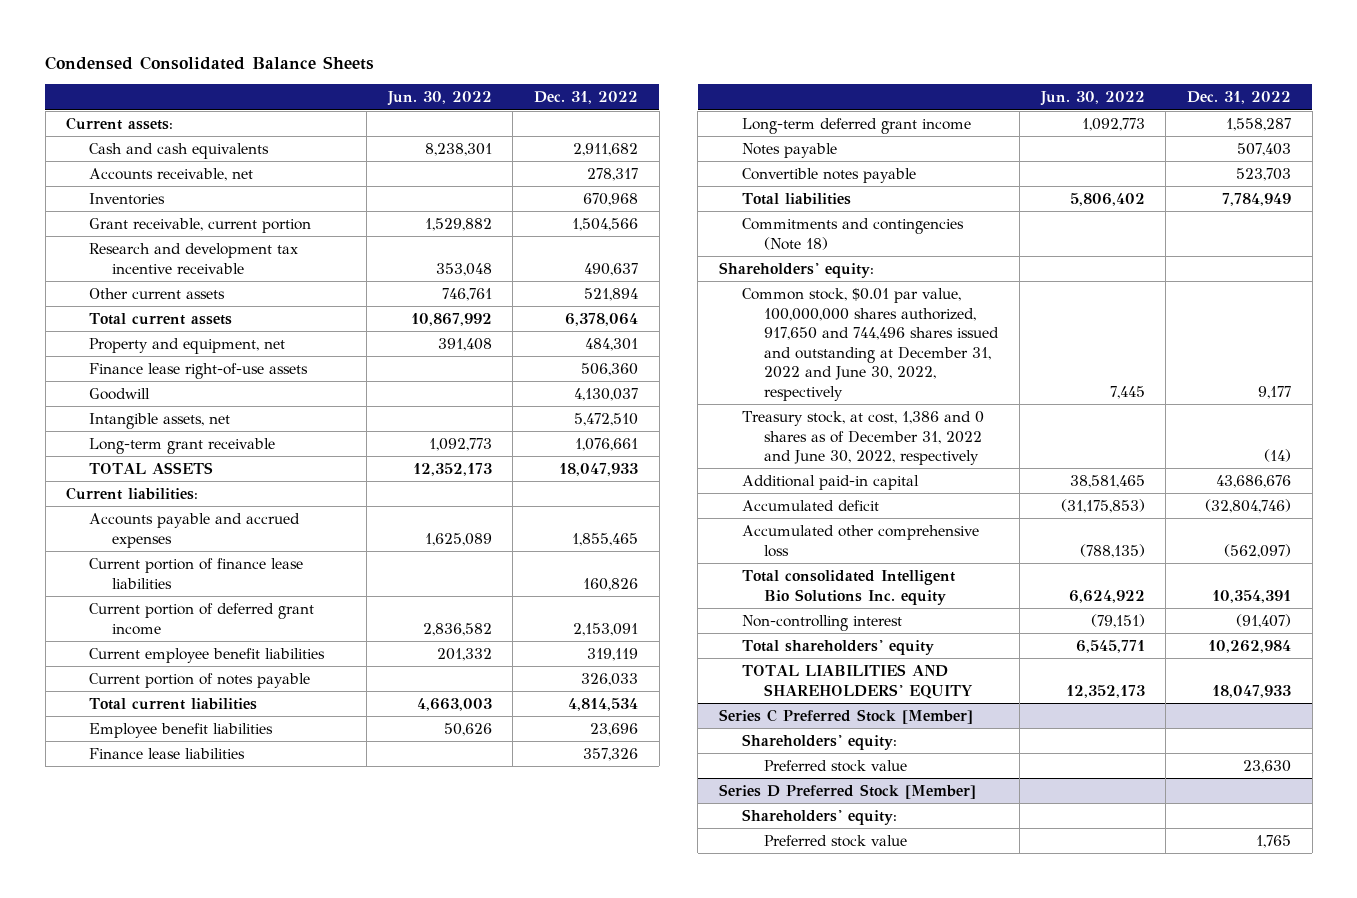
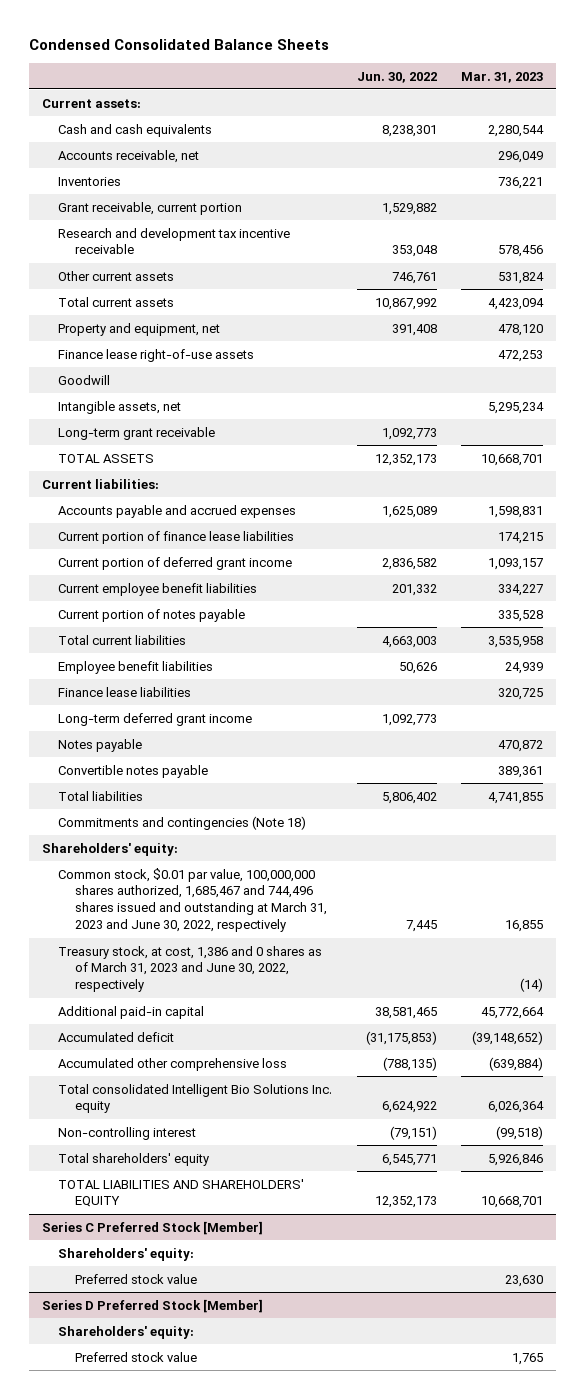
- | Jun. 30, 2022 | Dec. 31, 2022
+ | Jun. 30, 2022 | Mar. 31, 2023
- Common stock, $0.01 par value, 100,000,000 shares authorized, 917,650 and 744,496 shares issued and outstanding at December 31, 2022 and June 30, 2022, respectively | 7,445 | 9,177
- Treasury stock, at cost, 1,386 and 0 shares as of December 31, 2022 and June 30, 2022, respectively | | (14)
+ Common stock, $0.01 par value, 100,000,000 shares authorized, 1,685,467 and 744,496 shares issued and outstanding at March 31, 2023 and June 30, 2022, respectively | 7,445 | 16,855
+ Treasury stock, at cost, 1,386 and 0 shares as of March 31, 2023 and June 30, 2022, respectively | | (14)

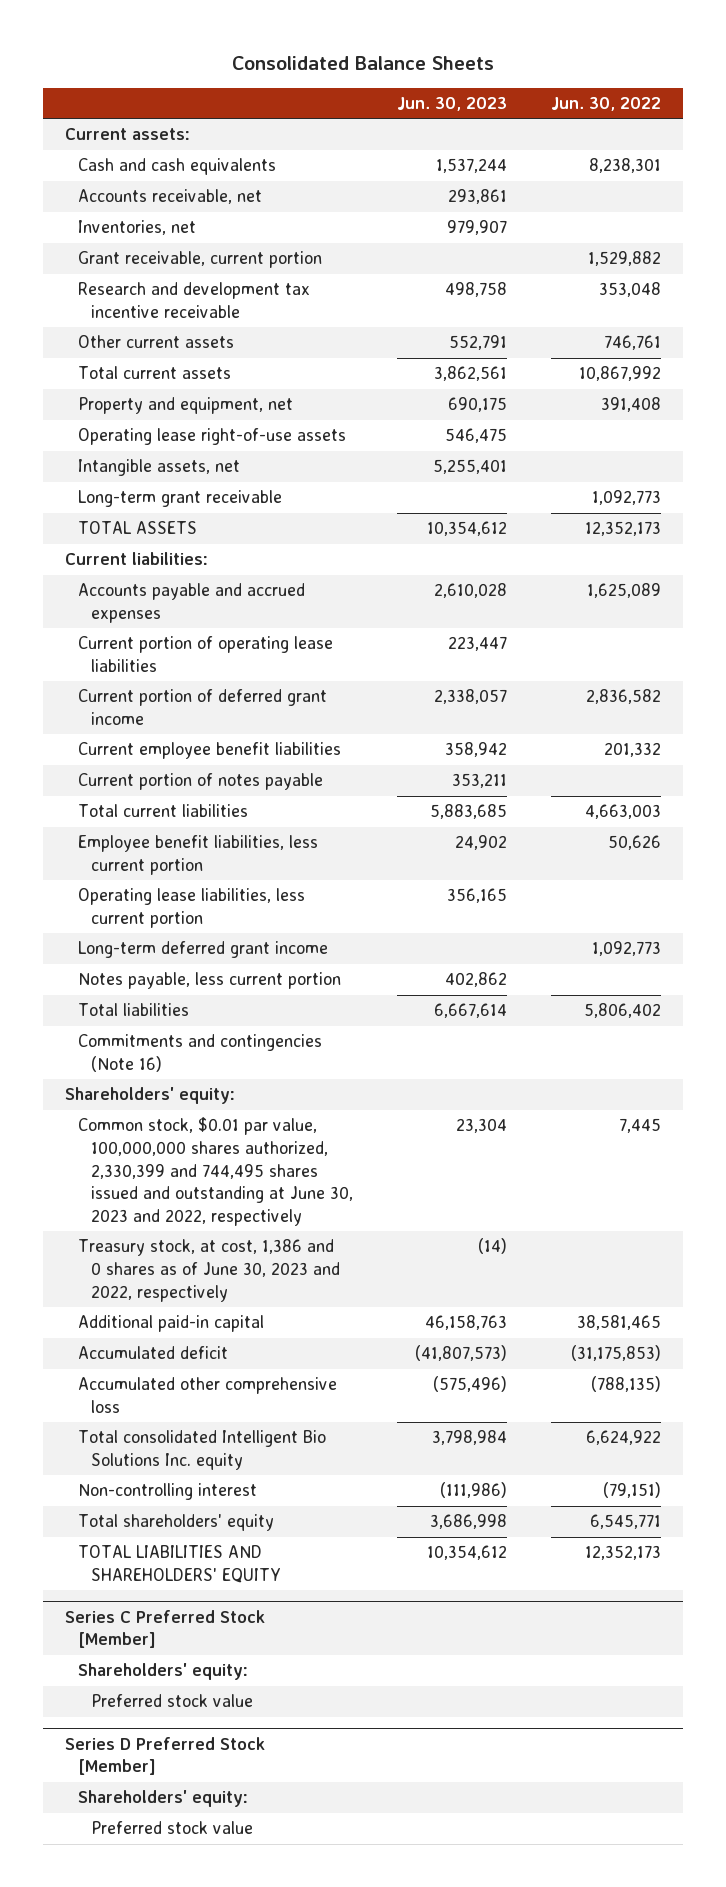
- Condensed Consolidated Balance Sheets
+ Consolidated Balance Sheets
- | Jun. 30, 2022 | Mar. 31, 2023
+ | Jun. 30, 2023 | Jun. 30, 2022
- Inventories | | 736,221
+ Inventories, net | 979,907 |
- Finance lease right-of-use assets | | 472,253
- Goodwill
+ Operating lease right-of-use assets | 546,475 |
- Current portion of finance lease liabilities | | 174,215
+ Current portion of operating lease liabilities | 223,447 |
- Employee benefit liabilities | 50,626 | 24,939
- Finance lease liabilities | | 320,725
+ Employee benefit liabilities, less current portion | 24,902 | 50,626
+ Operating lease liabilities, less current portion | 356,165 |
- Notes payable | | 470,872
- Convertible notes payable | | 389,361
+ Notes payable, less current portion | 402,862 |
- Commitments and contingencies (Note 18)
+ Commitments and contingencies (Note 16)
- Common stock, $0.01 par value, 100,000,000 shares authorized, 1,685,467 and 744,496 shares issued and outstanding at March 31, 2023 and June 30, 2022, respectively | 7,445 | 16,855
- Treasury stock, at cost, 1,386 and 0 shares as of March 31, 2023 and June 30, 2022, respectively | | (14)
+ Common stock, $0.01 par value, 100,000,000 shares authorized, 2,330,399 and 744,495 shares issued and outstanding at June 30, 2023 and 2022, respectively | 23,304 | 7,445
+ Treasury stock, at cost, 1,386 and 0 shares as of June 30, 2023 and 2022, respectively | (14) |

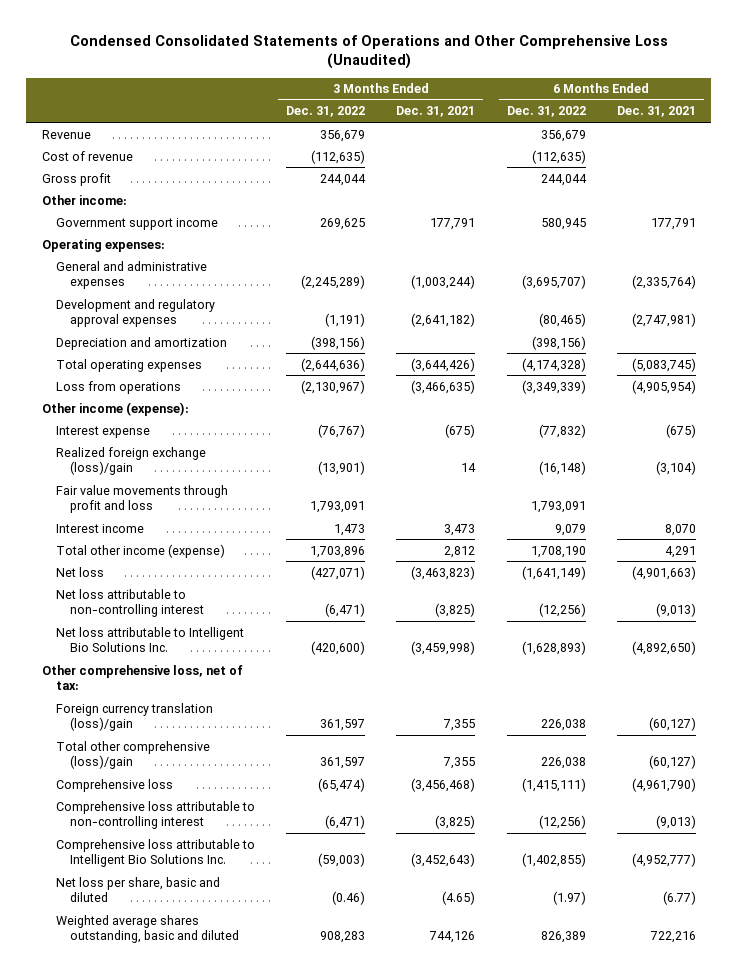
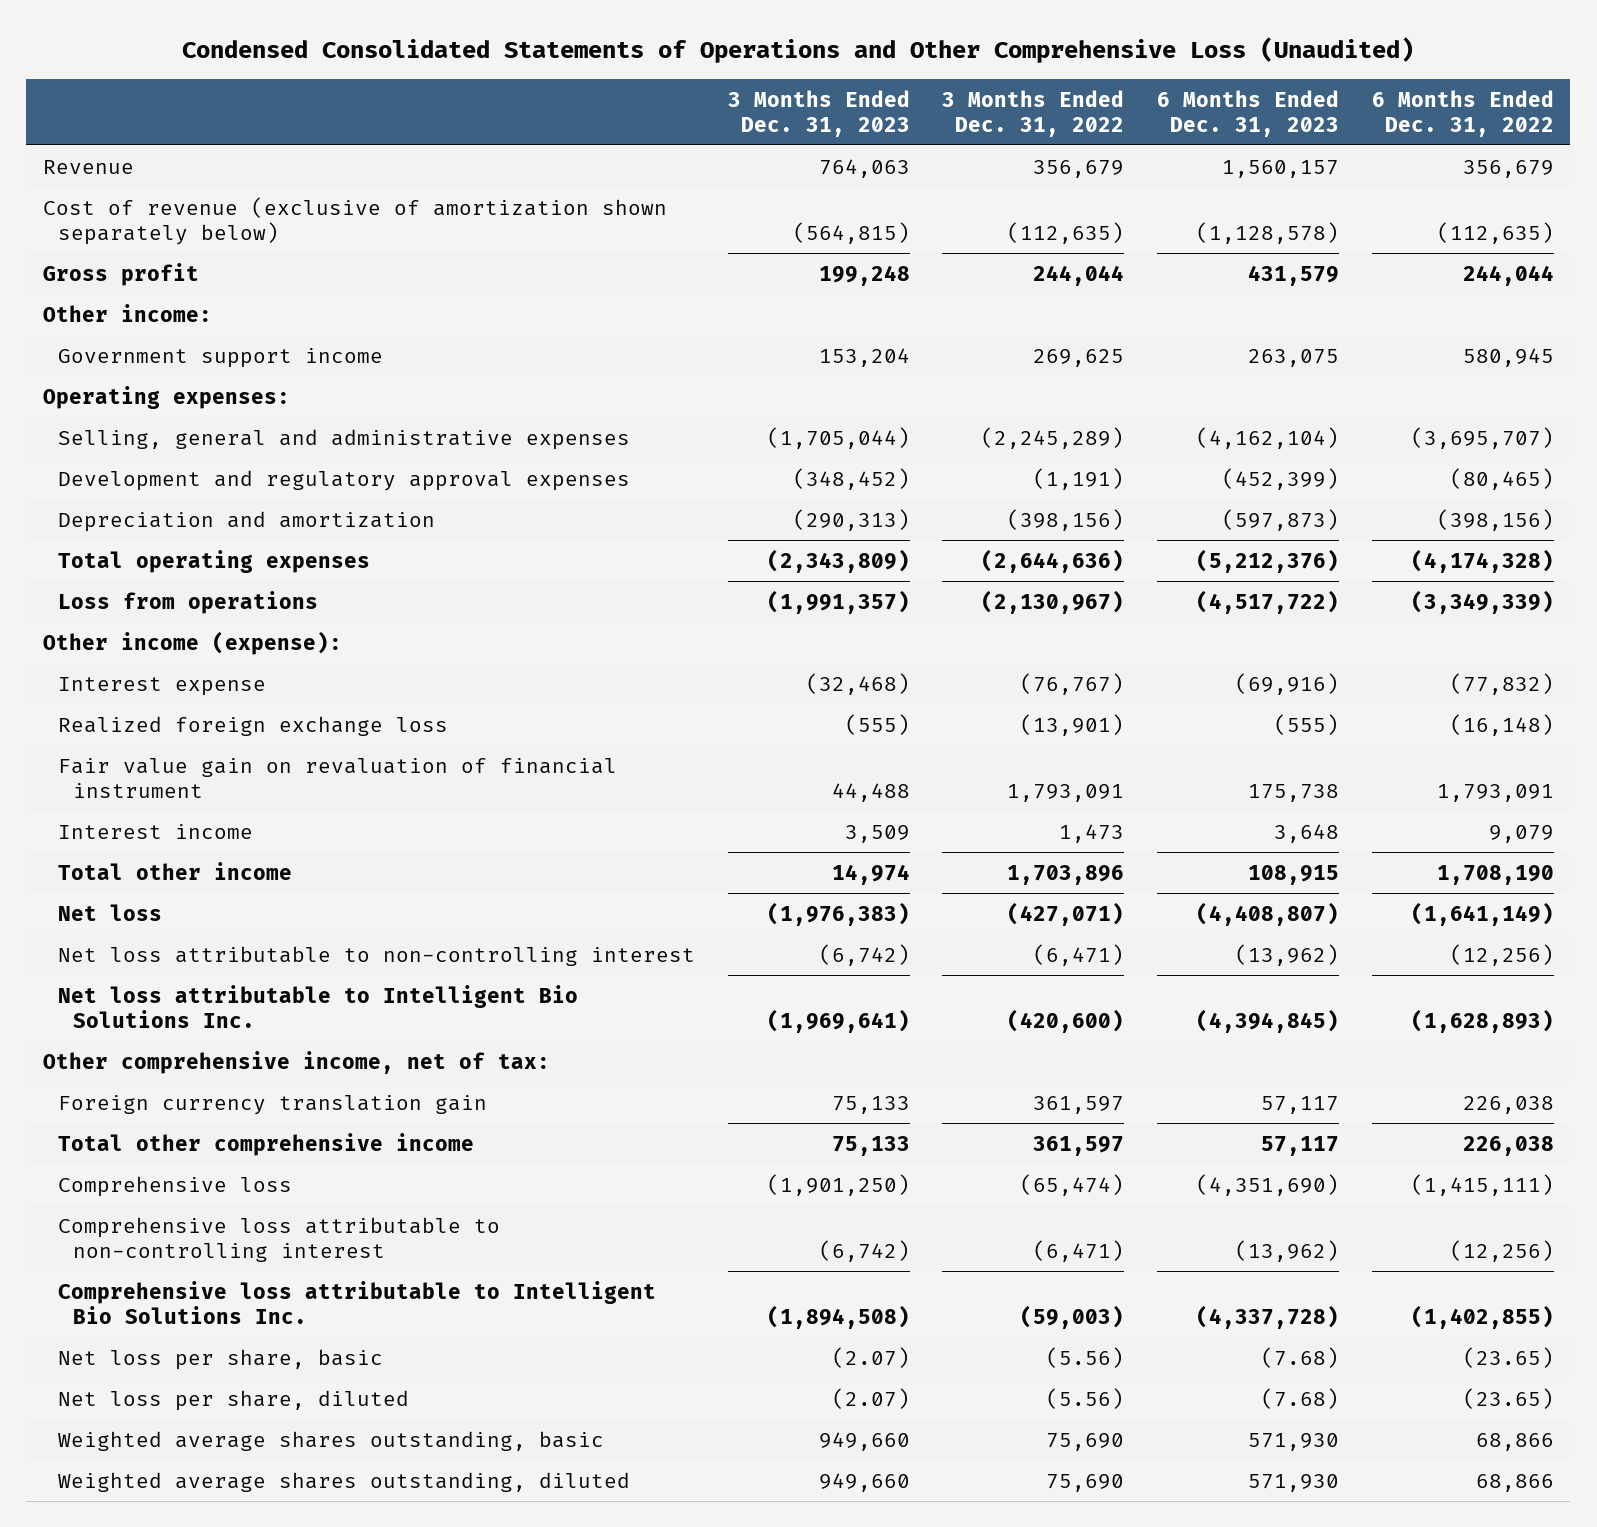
- | 3 Months Ended Dec. 31, 2022 | 3 Months Ended Dec. 31, 2021 | 6 Months Ended Dec. 31, 2022 | 6 Months Ended Dec. 31, 2021
+ | 3 Months Ended Dec. 31, 2023 | 3 Months Ended Dec. 31, 2022 | 6 Months Ended Dec. 31, 2023 | 6 Months Ended Dec. 31, 2022
- Cost of revenue | (112,635) | | (112,635) |
+ Cost of revenue (exclusive of amortization shown separately below) | (564,815) | (112,635) | (1,128,578) | (112,635)
- General and administrative expenses | (2,245,289) | (1,003,244) | (3,695,707) | (2,335,764)
+ Selling, general and administrative expenses | (1,705,044) | (2,245,289) | (4,162,104) | (3,695,707)
- Realized foreign exchange (loss)/gain | (13,901) | 14 | (16,148) | (3,104)
- Fair value movements through profit and loss | 1,793,091 | | 1,793,091 |
+ Realized foreign exchange loss | (555) | (13,901) | (555) | (16,148)
+ Fair value gain on revaluation of financial instrument | 44,488 | 1,793,091 | 175,738 | 1,793,091
- Total other income (expense) | 1,703,896 | 2,812 | 1,708,190 | 4,291
+ Total other income | 14,974 | 1,703,896 | 108,915 | 1,708,190
- Other comprehensive loss, net of tax:
- Foreign currency translation (loss)/gain | 361,597 | 7,355 | 226,038 | (60,127)
- Total other comprehensive (loss)/gain | 361,597 | 7,355 | 226,038 | (60,127)
+ Other comprehensive income, net of tax:
+ Foreign currency translation gain | 75,133 | 361,597 | 57,117 | 226,038
+ Total other comprehensive income | 75,133 | 361,597 | 57,117 | 226,038
- Net loss per share, basic and diluted | (0.46) | (4.65) | (1.97) | (6.77)
- Weighted average shares outstanding, basic and diluted | 908,283 | 744,126 | 826,389 | 722,216
+ Net loss per share, basic | (2.07) | (5.56) | (7.68) | (23.65)
+ Net loss per share, diluted | (2.07) | (5.56) | (7.68) | (23.65)
+ Weighted average shares outstanding, basic | 949,660 | 75,690 | 571,930 | 68,866
+ Weighted average shares outstanding, diluted | 949,660 | 75,690 | 571,930 | 68,866

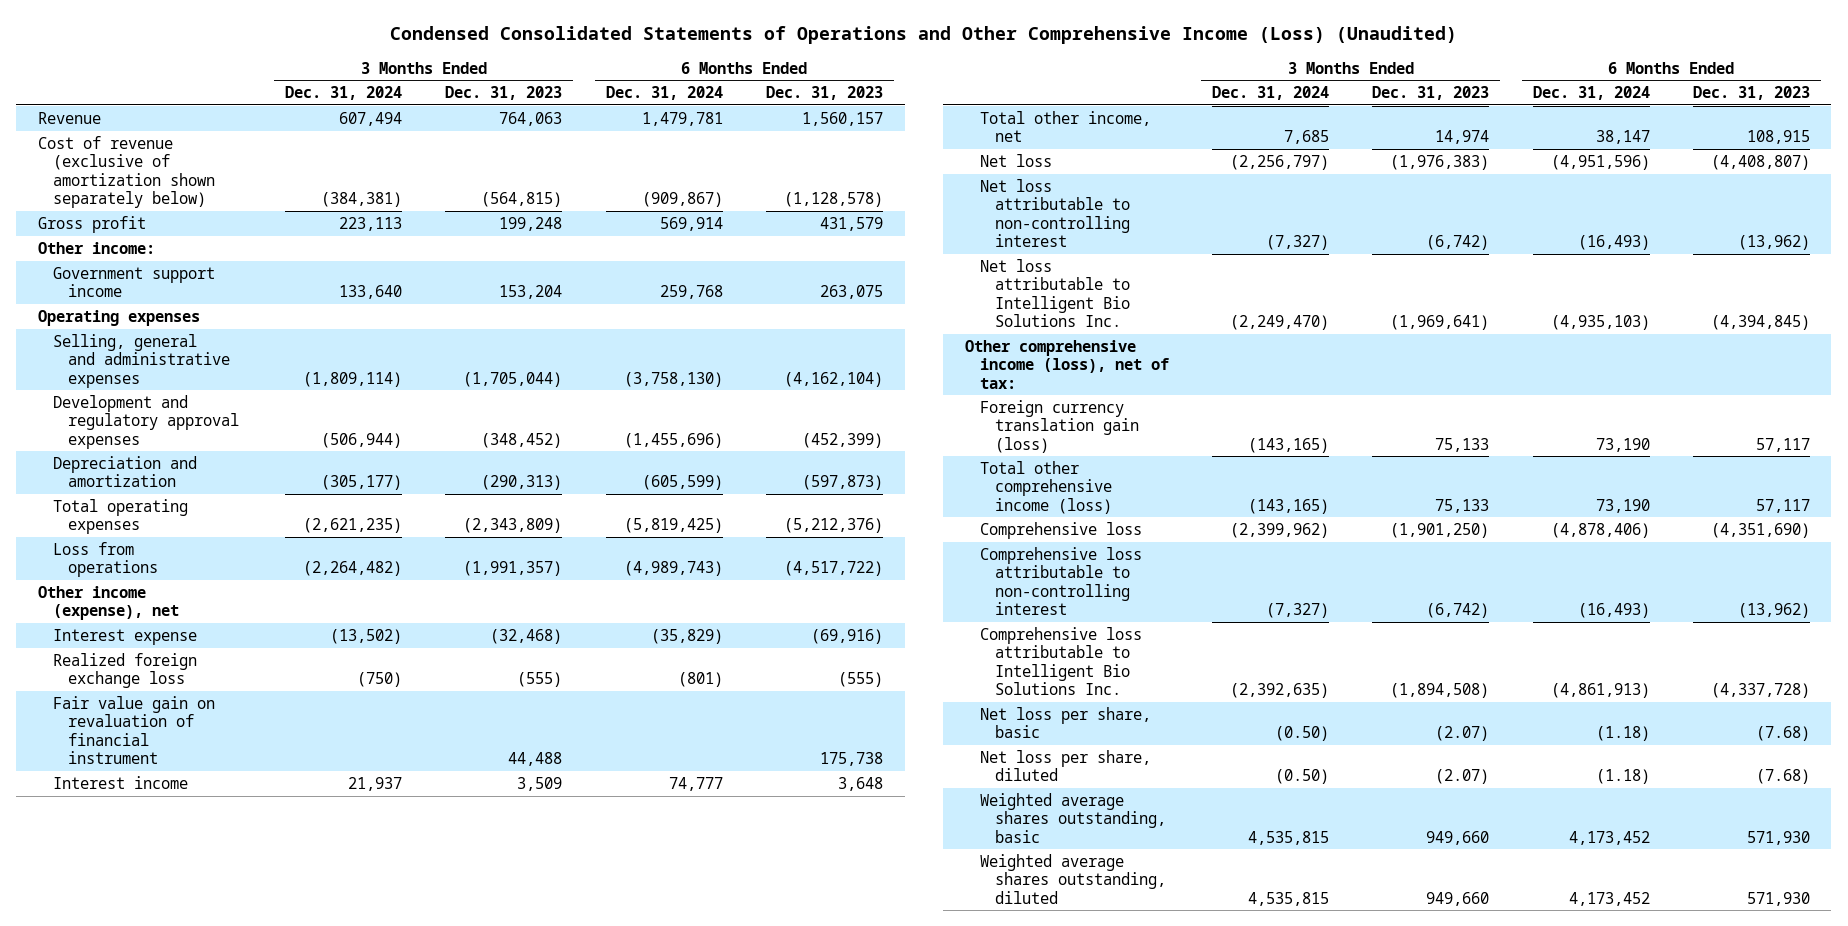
- Condensed Consolidated Statements of Operations and Other Comprehensive Loss (Unaudited)
+ Condensed Consolidated Statements of Operations and Other Comprehensive Income (Loss) (Unaudited)
- | 3 Months Ended Dec. 31, 2023 | 3 Months Ended Dec. 31, 2022 | 6 Months Ended Dec. 31, 2023 | 6 Months Ended Dec. 31, 2022
+ | 3 Months Ended Dec. 31, 2024 | 3 Months Ended Dec. 31, 2023 | 6 Months Ended Dec. 31, 2024 | 6 Months Ended Dec. 31, 2023
- Operating expenses:
+ Operating expenses
- Other income (expense):
+ Other income (expense), net
- Total other income | 14,974 | 1,703,896 | 108,915 | 1,708,190
+ Total other income, net | 7,685 | 14,974 | 38,147 | 108,915
- Other comprehensive income, net of tax:
- Foreign currency translation gain | 75,133 | 361,597 | 57,117 | 226,038
- Total other comprehensive income | 75,133 | 361,597 | 57,117 | 226,038
+ Other comprehensive income (loss), net of tax:
+ Foreign currency translation gain (loss) | (143,165) | 75,133 | 73,190 | 57,117
+ Total other comprehensive income (loss) | (143,165) | 75,133 | 73,190 | 57,117

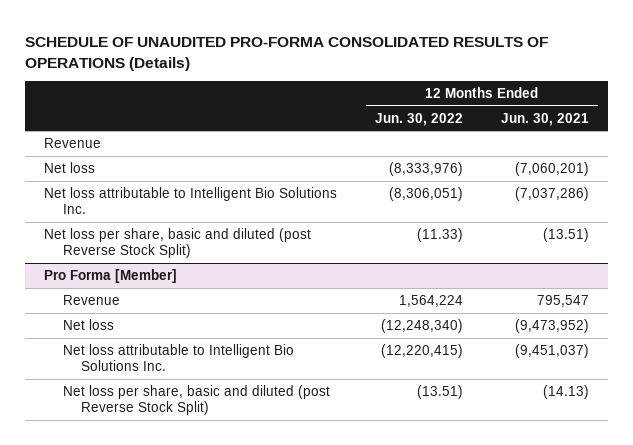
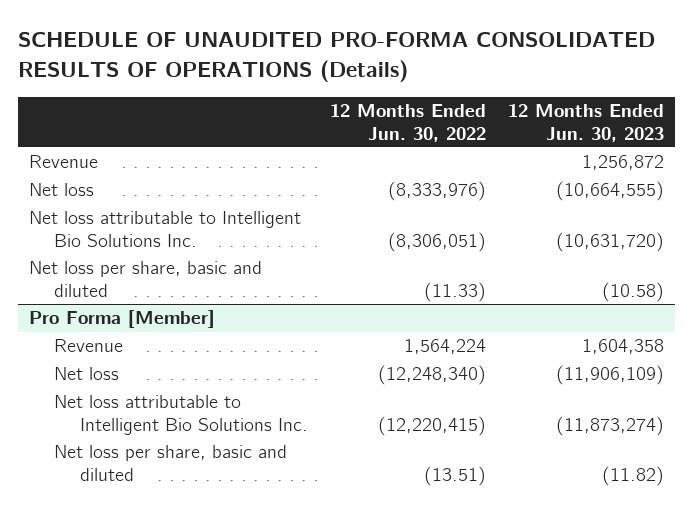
- | 12 Months Ended Jun. 30, 2022 | 12 Months Ended Jun. 30, 2021
+ | 12 Months Ended Jun. 30, 2022 | 12 Months Ended Jun. 30, 2023
- Net loss per share, basic and diluted (post Reverse Stock Split) | (11.33) | (13.51)
+ Net loss per share, basic and diluted | (11.33) | (10.58)
@ Pro Forma [Member]
- Net loss per share, basic and diluted (post Reverse Stock Split) | (13.51) | (14.13)
+ Net loss per share, basic and diluted | (13.51) | (11.82)

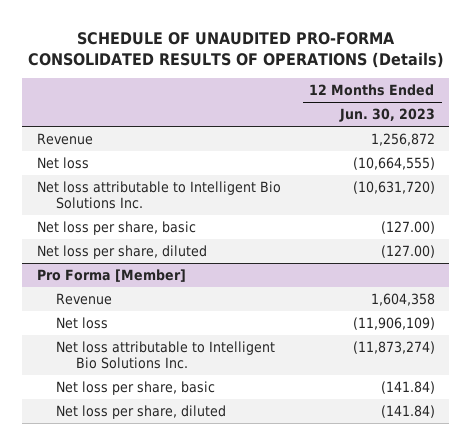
- | 12 Months Ended Jun. 30, 2022 | 12 Months Ended Jun. 30, 2023
+ | 12 Months Ended Jun. 30, 2023
- Net loss per share, basic and diluted | (11.33) | (10.58)
+ Net loss per share, basic | (127.00)
+ Net loss per share, diluted | (127.00)
@ Pro Forma [Member]
- Net loss per share, basic and diluted | (13.51) | (11.82)
+ Net loss per share, basic | (141.84)
+ Net loss per share, diluted | (141.84)

